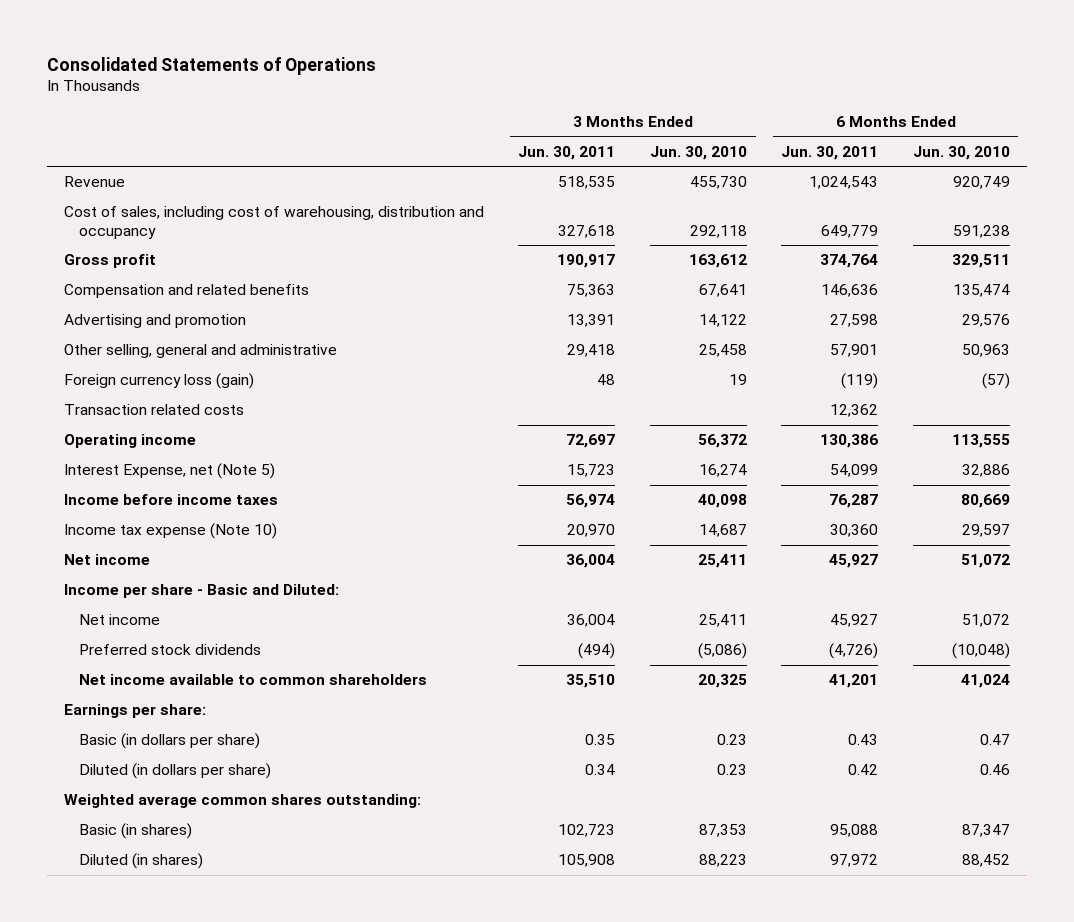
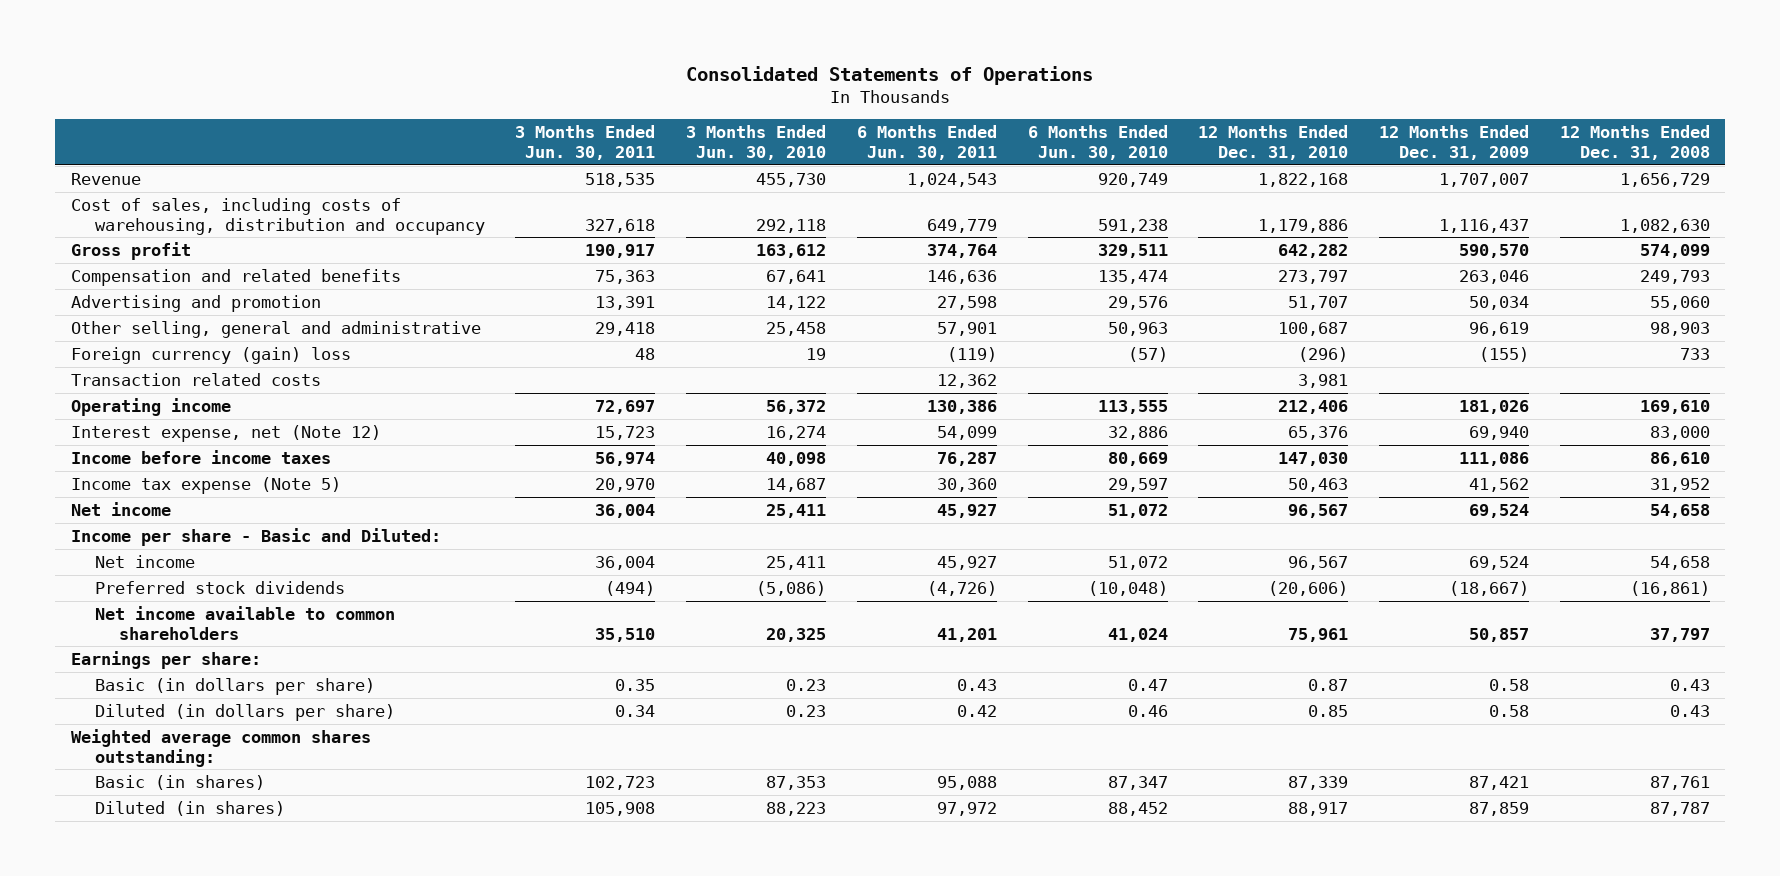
- | 3 Months Ended Jun. 30, 2011 | 3 Months Ended Jun. 30, 2010 | 6 Months Ended Jun. 30, 2011 | 6 Months Ended Jun. 30, 2010
+ | 3 Months Ended Jun. 30, 2011 | 3 Months Ended Jun. 30, 2010 | 6 Months Ended Jun. 30, 2011 | 6 Months Ended Jun. 30, 2010 | 12 Months Ended Dec. 31, 2010 | 12 Months Ended Dec. 31, 2009 | 12 Months Ended Dec. 31, 2008
- Cost of sales, including cost of warehousing, distribution and occupancy | 327,618 | 292,118 | 649,779 | 591,238
+ Cost of sales, including costs of warehousing, distribution and occupancy | 327,618 | 292,118 | 649,779 | 591,238 | 1,179,886 | 1,116,437 | 1,082,630
- Foreign currency loss (gain) | 48 | 19 | (119) | (57)
+ Foreign currency (gain) loss | 48 | 19 | (119) | (57) | (296) | (155) | 733
- Interest Expense, net (Note 5) | 15,723 | 16,274 | 54,099 | 32,886
+ Interest expense, net (Note 12) | 15,723 | 16,274 | 54,099 | 32,886 | 65,376 | 69,940 | 83,000
- Income tax expense (Note 10) | 20,970 | 14,687 | 30,360 | 29,597
+ Income tax expense (Note 5) | 20,970 | 14,687 | 30,360 | 29,597 | 50,463 | 41,562 | 31,952

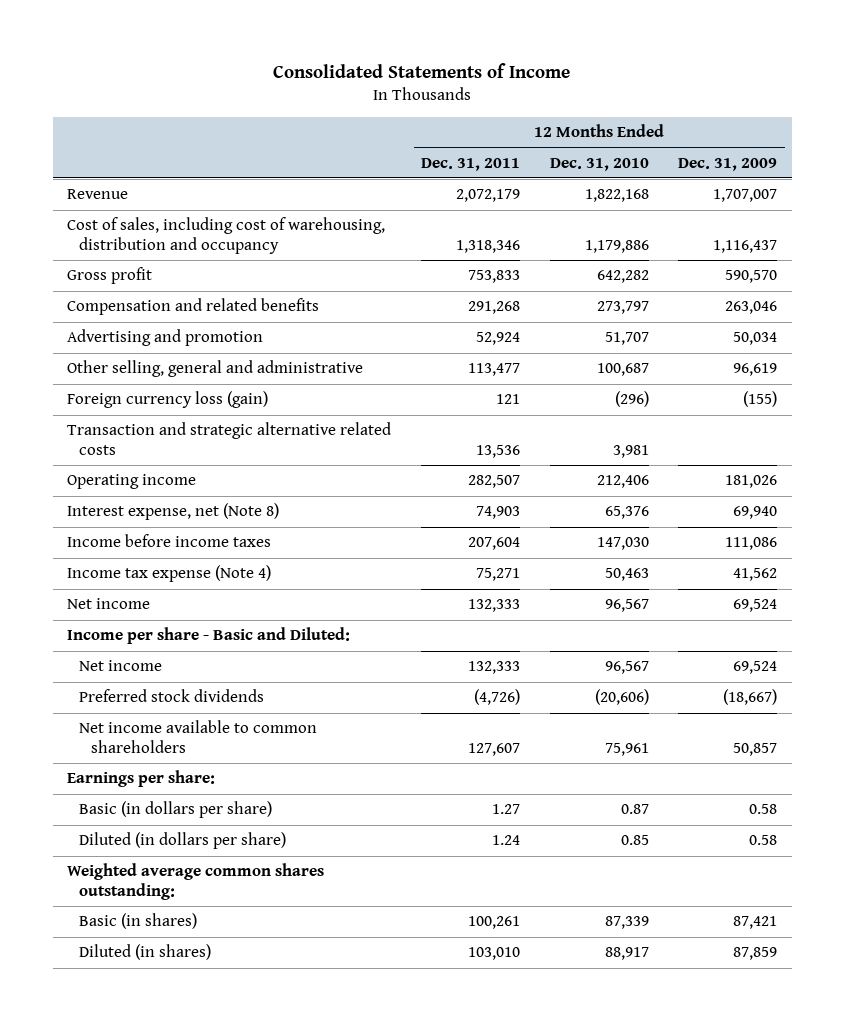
- Consolidated Statements of Operations
+ Consolidated Statements of Income
- | 3 Months Ended Jun. 30, 2011 | 3 Months Ended Jun. 30, 2010 | 6 Months Ended Jun. 30, 2011 | 6 Months Ended Jun. 30, 2010 | 12 Months Ended Dec. 31, 2010 | 12 Months Ended Dec. 31, 2009 | 12 Months Ended Dec. 31, 2008
+ | 12 Months Ended Dec. 31, 2011 | 12 Months Ended Dec. 31, 2010 | 12 Months Ended Dec. 31, 2009
- Cost of sales, including costs of warehousing, distribution and occupancy | 327,618 | 292,118 | 649,779 | 591,238 | 1,179,886 | 1,116,437 | 1,082,630
+ Cost of sales, including cost of warehousing, distribution and occupancy | 1,318,346 | 1,179,886 | 1,116,437
- Foreign currency (gain) loss | 48 | 19 | (119) | (57) | (296) | (155) | 733
- Transaction related costs | | | 12,362 | | 3,981 | |
+ Foreign currency loss (gain) | 121 | (296) | (155)
+ Transaction and strategic alternative related costs | 13,536 | 3,981 |
- Interest expense, net (Note 12) | 15,723 | 16,274 | 54,099 | 32,886 | 65,376 | 69,940 | 83,000
+ Interest expense, net (Note 8) | 74,903 | 65,376 | 69,940
- Income tax expense (Note 5) | 20,970 | 14,687 | 30,360 | 29,597 | 50,463 | 41,562 | 31,952
+ Income tax expense (Note 4) | 75,271 | 50,463 | 41,562

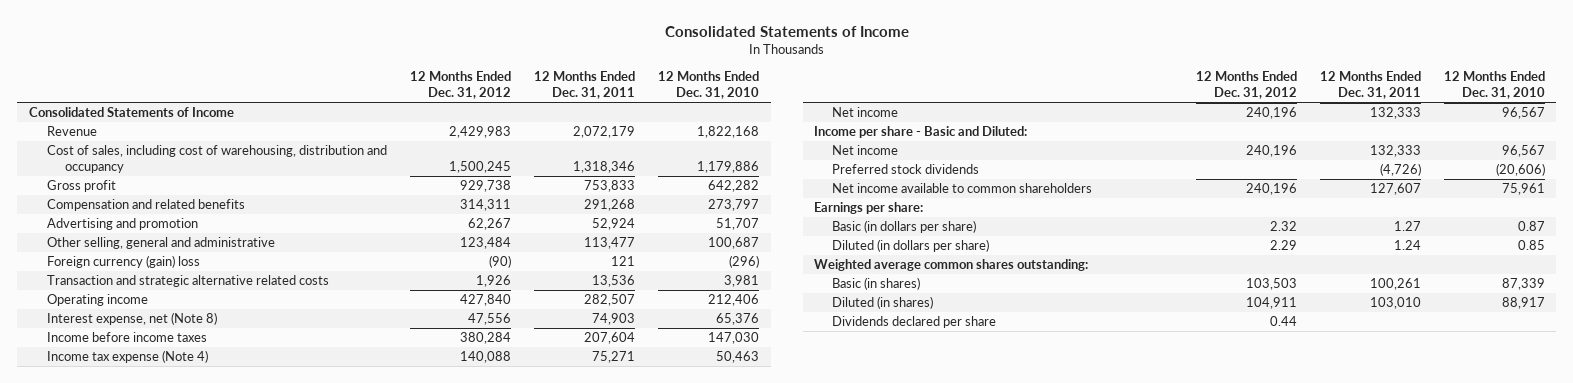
- | 12 Months Ended Dec. 31, 2011 | 12 Months Ended Dec. 31, 2010 | 12 Months Ended Dec. 31, 2009
+ | 12 Months Ended Dec. 31, 2012 | 12 Months Ended Dec. 31, 2011 | 12 Months Ended Dec. 31, 2010
+ Consolidated Statements of Income
- Foreign currency loss (gain) | 121 | (296) | (155)
+ Foreign currency (gain) loss | (90) | 121 | (296)
+ Dividends declared per share | 0.44 | |

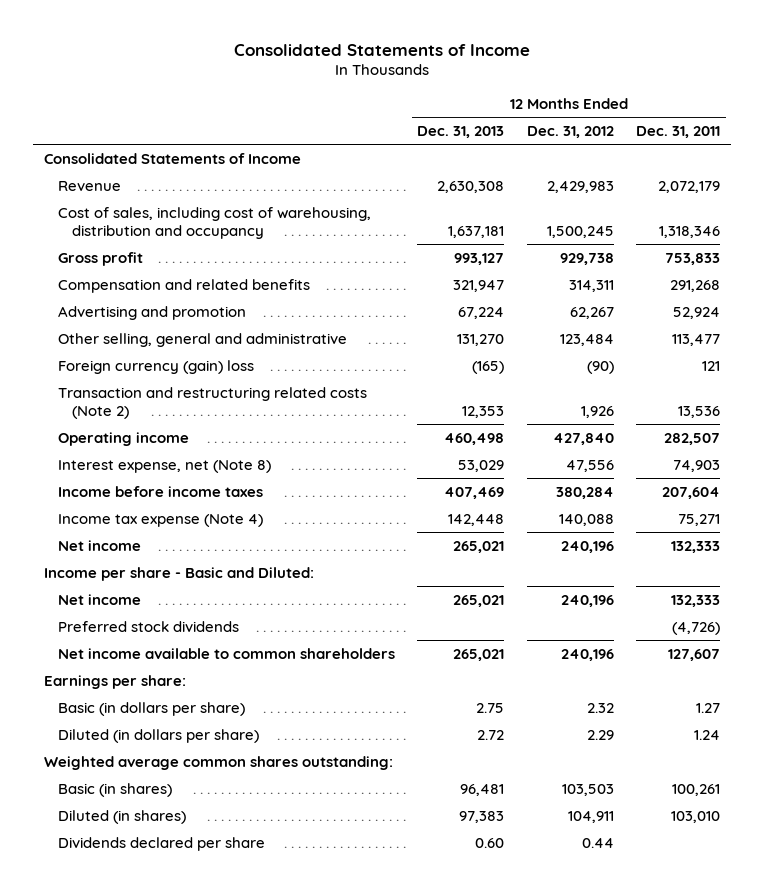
- | 12 Months Ended Dec. 31, 2012 | 12 Months Ended Dec. 31, 2011 | 12 Months Ended Dec. 31, 2010
+ | 12 Months Ended Dec. 31, 2013 | 12 Months Ended Dec. 31, 2012 | 12 Months Ended Dec. 31, 2011
- Transaction and strategic alternative related costs | 1,926 | 13,536 | 3,981
+ Transaction and restructuring related costs (Note 2) | 12,353 | 1,926 | 13,536

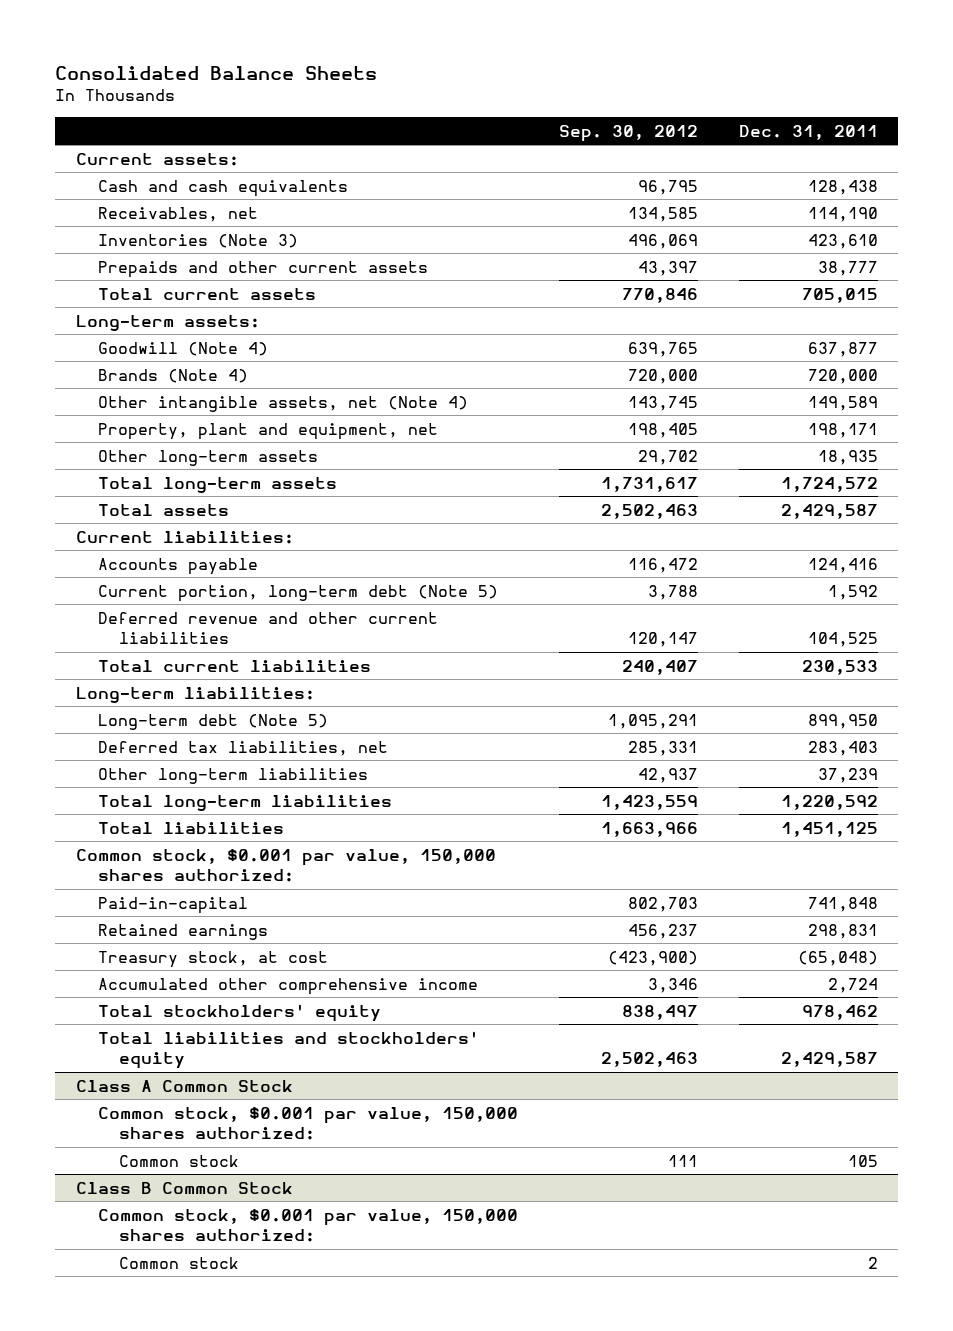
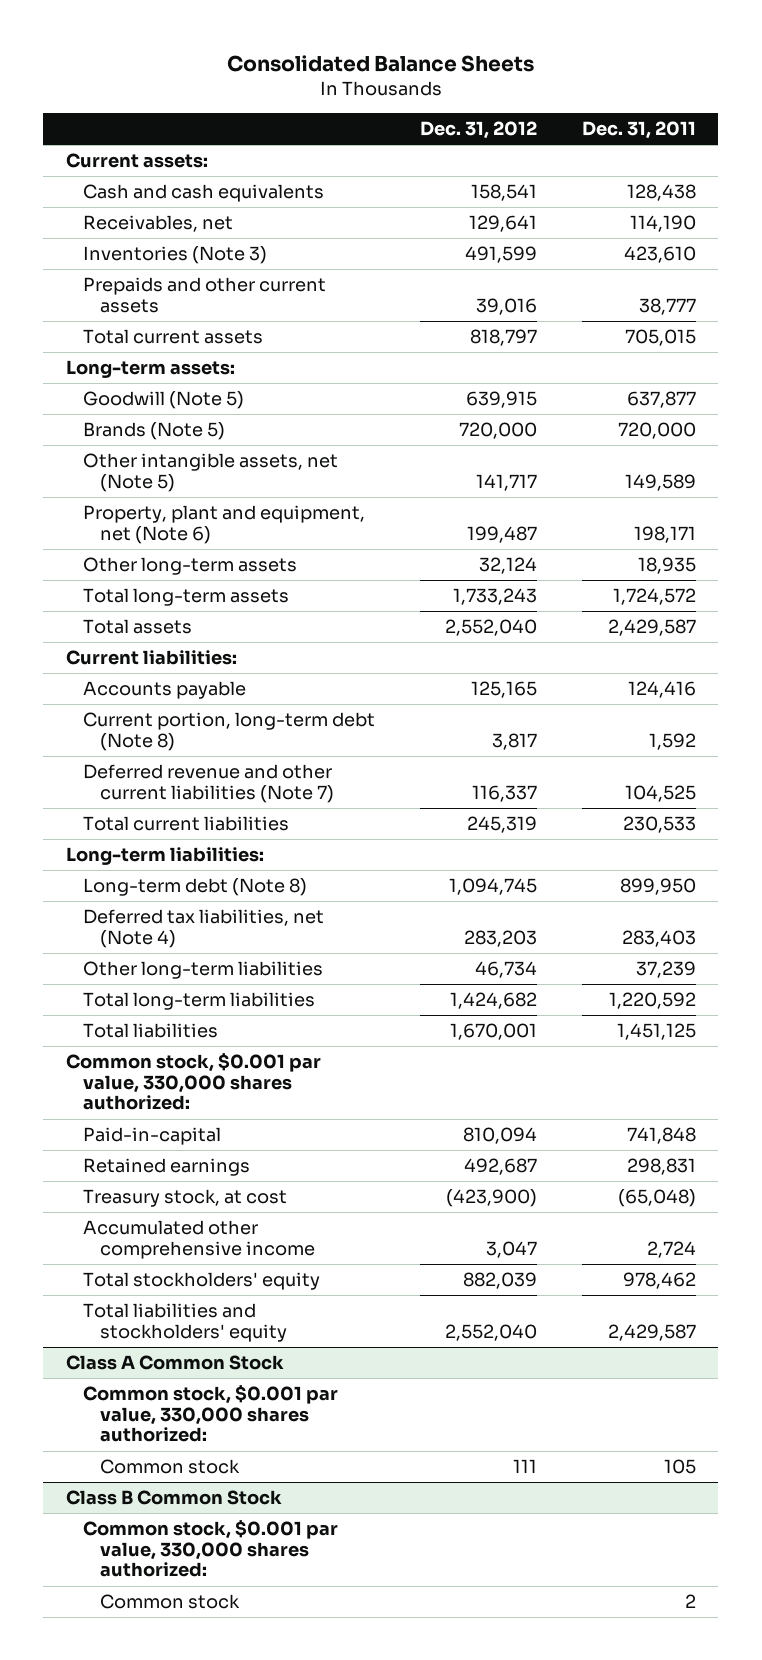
- | Sep. 30, 2012 | Dec. 31, 2011
+ | Dec. 31, 2012 | Dec. 31, 2011
- Goodwill (Note 4) | 639,765 | 637,877
- Brands (Note 4) | 720,000 | 720,000
- Other intangible assets, net (Note 4) | 143,745 | 149,589
- Property, plant and equipment, net | 198,405 | 198,171
+ Goodwill (Note 5) | 639,915 | 637,877
+ Brands (Note 5) | 720,000 | 720,000
+ Other intangible assets, net (Note 5) | 141,717 | 149,589
+ Property, plant and equipment, net (Note 6) | 199,487 | 198,171
- Current portion, long-term debt (Note 5) | 3,788 | 1,592
- Deferred revenue and other current liabilities | 120,147 | 104,525
+ Current portion, long-term debt (Note 8) | 3,817 | 1,592
+ Deferred revenue and other current liabilities (Note 7) | 116,337 | 104,525
- Long-term debt (Note 5) | 1,095,291 | 899,950
- Deferred tax liabilities, net | 285,331 | 283,403
+ Long-term debt (Note 8) | 1,094,745 | 899,950
+ Deferred tax liabilities, net (Note 4) | 283,203 | 283,403
- Common stock, $0.001 par value, 150,000 shares authorized:
+ Common stock, $0.001 par value, 330,000 shares authorized:
@ Class A Common Stock
- Common stock, $0.001 par value, 150,000 shares authorized:
+ Common stock, $0.001 par value, 330,000 shares authorized:
@ Class B Common Stock
- Common stock, $0.001 par value, 150,000 shares authorized:
+ Common stock, $0.001 par value, 330,000 shares authorized:

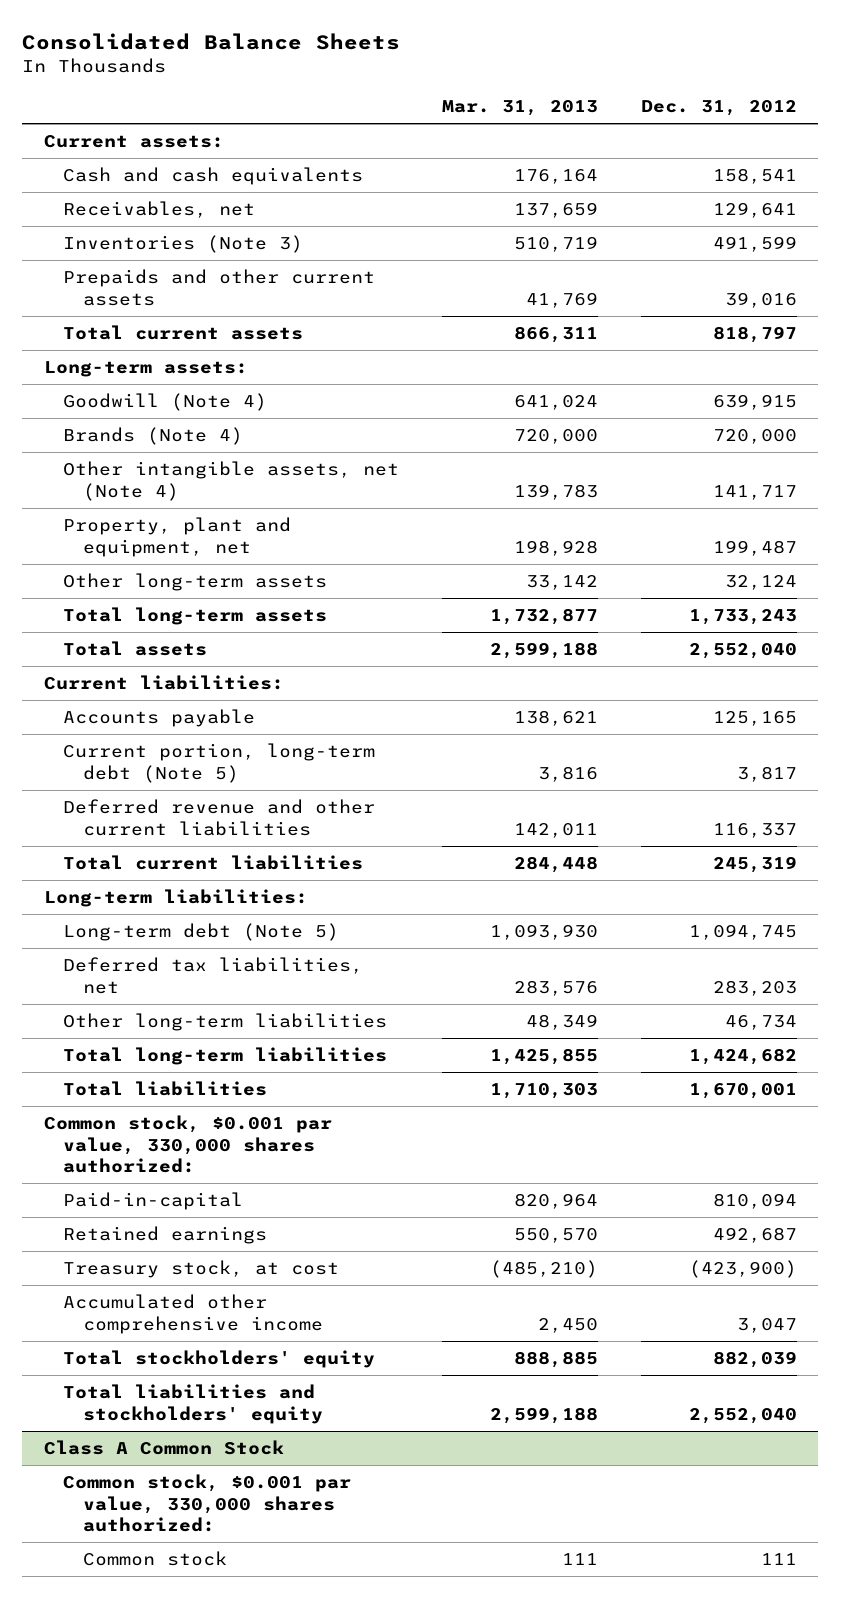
- | Dec. 31, 2012 | Dec. 31, 2011
+ | Mar. 31, 2013 | Dec. 31, 2012
- Goodwill (Note 5) | 639,915 | 637,877
- Brands (Note 5) | 720,000 | 720,000
- Other intangible assets, net (Note 5) | 141,717 | 149,589
- Property, plant and equipment, net (Note 6) | 199,487 | 198,171
+ Goodwill (Note 4) | 641,024 | 639,915
+ Brands (Note 4) | 720,000 | 720,000
+ Other intangible assets, net (Note 4) | 139,783 | 141,717
+ Property, plant and equipment, net | 198,928 | 199,487
- Current portion, long-term debt (Note 8) | 3,817 | 1,592
- Deferred revenue and other current liabilities (Note 7) | 116,337 | 104,525
+ Current portion, long-term debt (Note 5) | 3,816 | 3,817
+ Deferred revenue and other current liabilities | 142,011 | 116,337
- Long-term debt (Note 8) | 1,094,745 | 899,950
- Deferred tax liabilities, net (Note 4) | 283,203 | 283,403
+ Long-term debt (Note 5) | 1,093,930 | 1,094,745
+ Deferred tax liabilities, net | 283,576 | 283,203
- Class B Common Stock
- Common stock, $0.001 par value, 330,000 shares authorized:
- Common stock | | 2

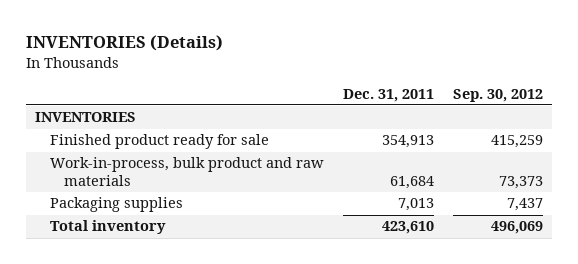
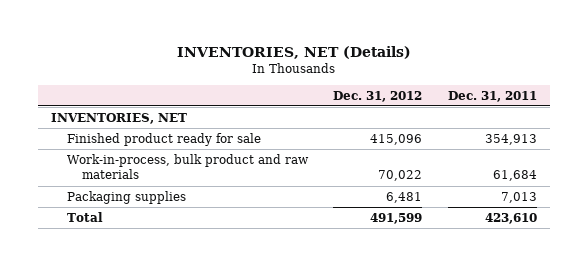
- INVENTORIES (Details)
+ INVENTORIES, NET (Details)
- | Dec. 31, 2011 | Sep. 30, 2012
+ | Dec. 31, 2012 | Dec. 31, 2011
- INVENTORIES
+ INVENTORIES, NET
- Total inventory | 423,610 | 496,069
+ Total | 491,599 | 423,610

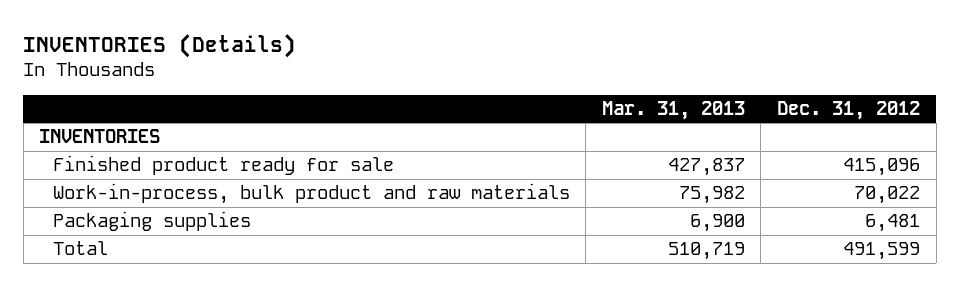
- INVENTORIES, NET (Details)
+ INVENTORIES (Details)
- | Dec. 31, 2012 | Dec. 31, 2011
+ | Mar. 31, 2013 | Dec. 31, 2012
- INVENTORIES, NET
+ INVENTORIES

